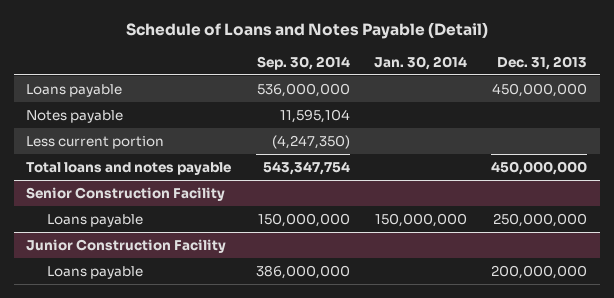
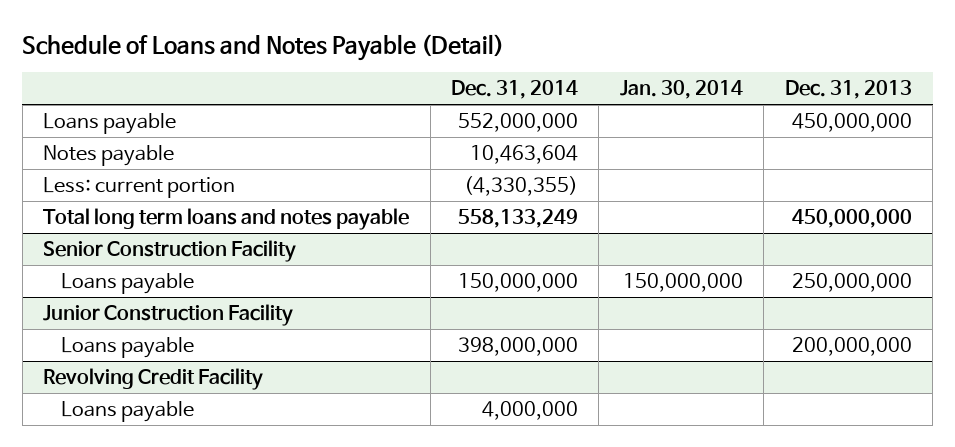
- | Sep. 30, 2014 | Jan. 30, 2014 | Dec. 31, 2013
+ | Dec. 31, 2014 | Jan. 30, 2014 | Dec. 31, 2013
- Less current portion | (4,247,350) | |
- Total loans and notes payable | 543,347,754 | | 450,000,000
+ Less: current portion | (4,330,355) | |
+ Total long term loans and notes payable | 558,133,249 | | 450,000,000
+ Revolving Credit Facility
+ Loans payable | 4,000,000 | |

